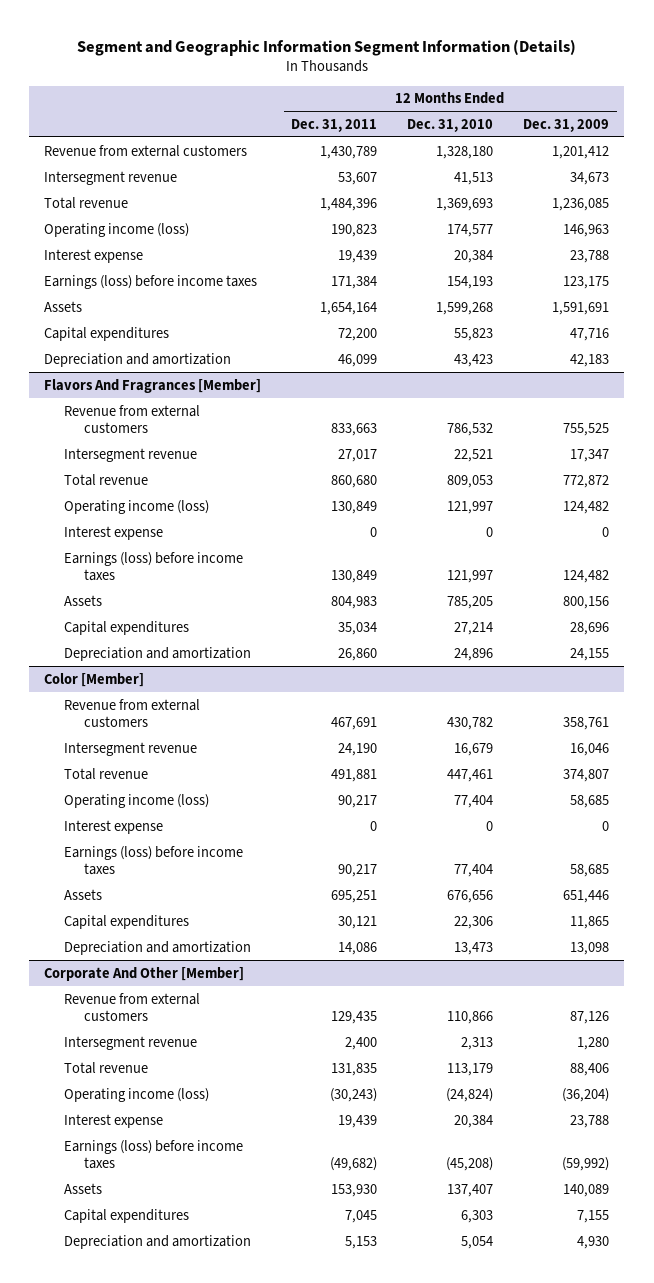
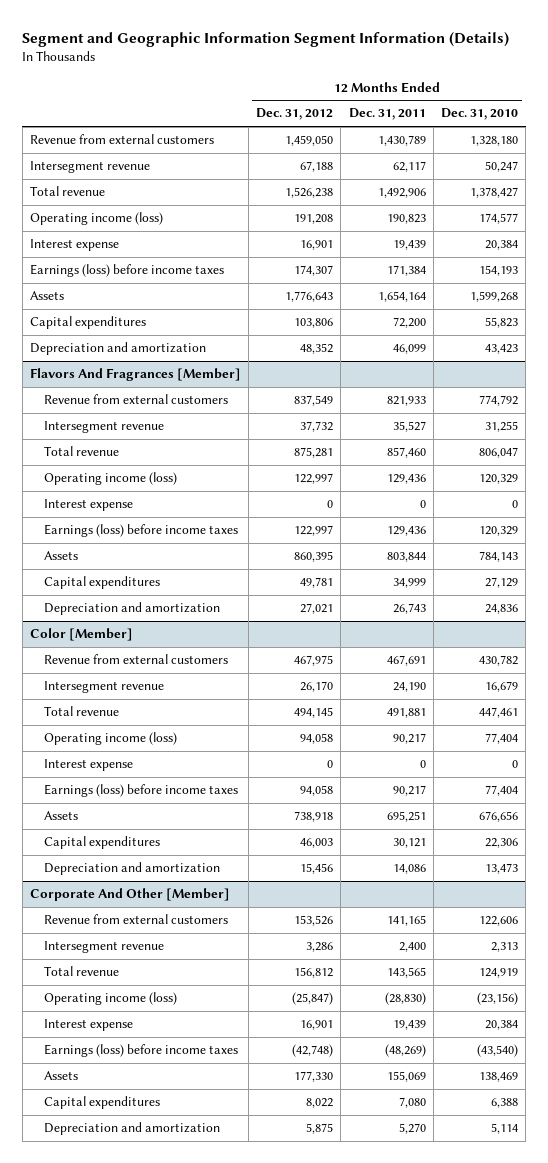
- | 12 Months Ended Dec. 31, 2011 | 12 Months Ended Dec. 31, 2010 | 12 Months Ended Dec. 31, 2009
+ | 12 Months Ended Dec. 31, 2012 | 12 Months Ended Dec. 31, 2011 | 12 Months Ended Dec. 31, 2010
- Intersegment revenue | 53,607 | 41,513 | 34,673
- Total revenue | 1,484,396 | 1,369,693 | 1,236,085
+ Intersegment revenue | 67,188 | 62,117 | 50,247
+ Total revenue | 1,526,238 | 1,492,906 | 1,378,427
@ Flavors And Fragrances [Member]
- Revenue from external customers | 833,663 | 786,532 | 755,525
- Intersegment revenue | 27,017 | 22,521 | 17,347
- Total revenue | 860,680 | 809,053 | 772,872
- Operating income (loss) | 130,849 | 121,997 | 124,482
+ Revenue from external customers | 837,549 | 821,933 | 774,792
+ Intersegment revenue | 37,732 | 35,527 | 31,255
+ Total revenue | 875,281 | 857,460 | 806,047
+ Operating income (loss) | 122,997 | 129,436 | 120,329
- Earnings (loss) before income taxes | 130,849 | 121,997 | 124,482
- Assets | 804,983 | 785,205 | 800,156
- Capital expenditures | 35,034 | 27,214 | 28,696
- Depreciation and amortization | 26,860 | 24,896 | 24,155
+ Earnings (loss) before income taxes | 122,997 | 129,436 | 120,329
+ Assets | 860,395 | 803,844 | 784,143
+ Capital expenditures | 49,781 | 34,999 | 27,129
+ Depreciation and amortization | 27,021 | 26,743 | 24,836
@ Corporate And Other [Member]
- Revenue from external customers | 129,435 | 110,866 | 87,126
+ Revenue from external customers | 153,526 | 141,165 | 122,606
- Total revenue | 131,835 | 113,179 | 88,406
- Operating income (loss) | (30,243) | (24,824) | (36,204)
+ Total revenue | 156,812 | 143,565 | 124,919
+ Operating income (loss) | (25,847) | (28,830) | (23,156)
- Earnings (loss) before income taxes | (49,682) | (45,208) | (59,992)
- Assets | 153,930 | 137,407 | 140,089
- Capital expenditures | 7,045 | 6,303 | 7,155
- Depreciation and amortization | 5,153 | 5,054 | 4,930
+ Earnings (loss) before income taxes | (42,748) | (48,269) | (43,540)
+ Assets | 177,330 | 155,069 | 138,469
+ Capital expenditures | 8,022 | 7,080 | 6,388
+ Depreciation and amortization | 5,875 | 5,270 | 5,114

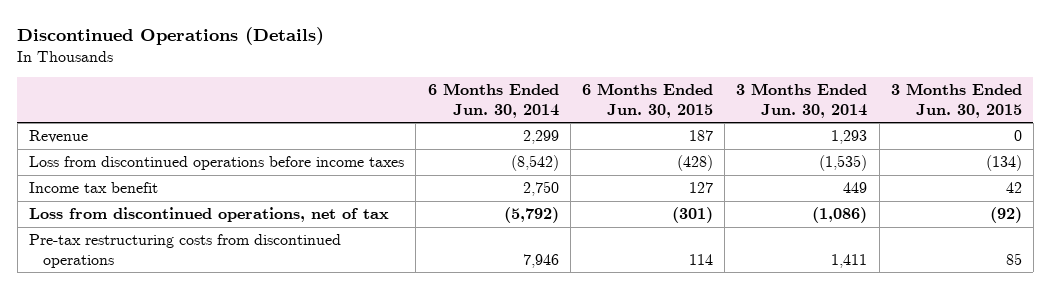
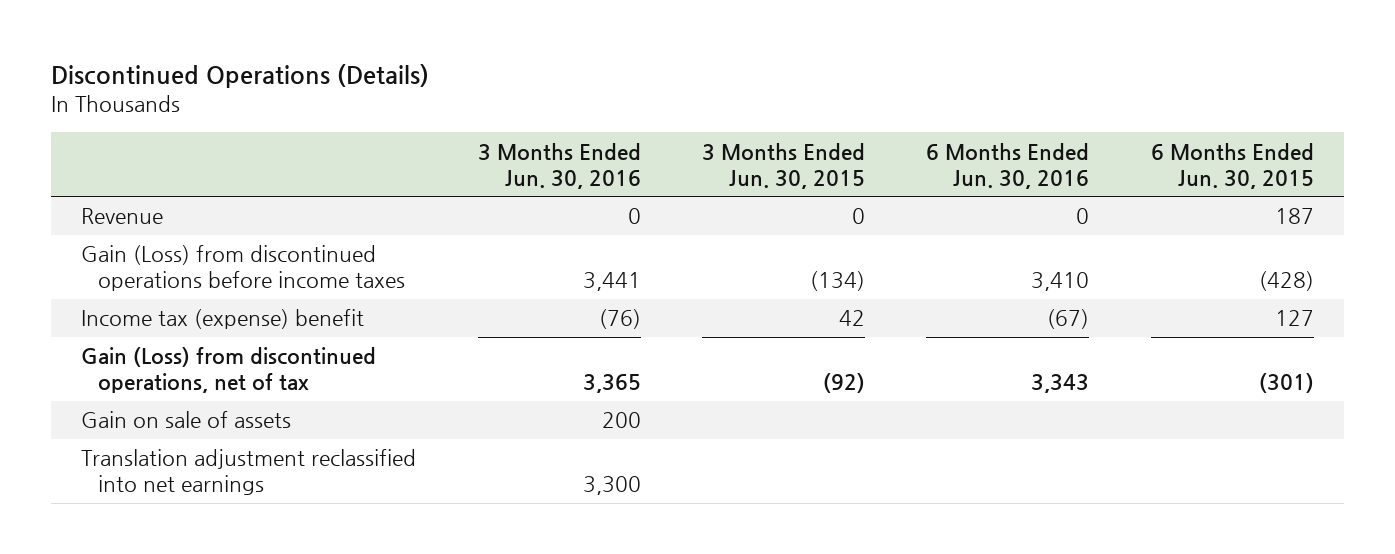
- | 6 Months Ended Jun. 30, 2014 | 6 Months Ended Jun. 30, 2015 | 3 Months Ended Jun. 30, 2014 | 3 Months Ended Jun. 30, 2015
+ | 3 Months Ended Jun. 30, 2016 | 3 Months Ended Jun. 30, 2015 | 6 Months Ended Jun. 30, 2016 | 6 Months Ended Jun. 30, 2015
- Loss from discontinued operations before income taxes | (8,542) | (428) | (1,535) | (134)
- Income tax benefit | 2,750 | 127 | 449 | 42
- Loss from discontinued operations, net of tax | (5,792) | (301) | (1,086) | (92)
- Pre-tax restructuring costs from discontinued operations | 7,946 | 114 | 1,411 | 85
+ Gain (Loss) from discontinued operations before income taxes | 3,441 | (134) | 3,410 | (428)
+ Income tax (expense) benefit | (76) | 42 | (67) | 127
+ Gain (Loss) from discontinued operations, net of tax | 3,365 | (92) | 3,343 | (301)
+ Gain on sale of assets | 200 | | |
+ Translation adjustment reclassified into net earnings | 3,300 | | |

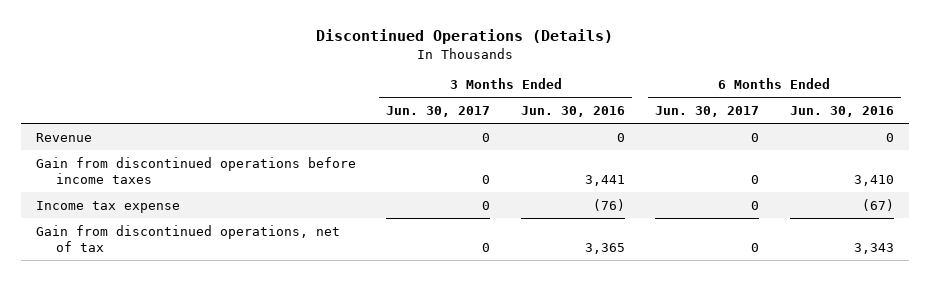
- | 3 Months Ended Jun. 30, 2016 | 3 Months Ended Jun. 30, 2015 | 6 Months Ended Jun. 30, 2016 | 6 Months Ended Jun. 30, 2015
+ | 3 Months Ended Jun. 30, 2017 | 3 Months Ended Jun. 30, 2016 | 6 Months Ended Jun. 30, 2017 | 6 Months Ended Jun. 30, 2016
- Gain (Loss) from discontinued operations before income taxes | 3,441 | (134) | 3,410 | (428)
- Income tax (expense) benefit | (76) | 42 | (67) | 127
- Gain (Loss) from discontinued operations, net of tax | 3,365 | (92) | 3,343 | (301)
- Gain on sale of assets | 200 | | |
- Translation adjustment reclassified into net earnings | 3,300 | | |
+ Gain from discontinued operations before income taxes | 0 | 3,441 | 0 | 3,410
+ Income tax expense | 0 | (76) | 0 | (67)
+ Gain from discontinued operations, net of tax | 0 | 3,365 | 0 | 3,343

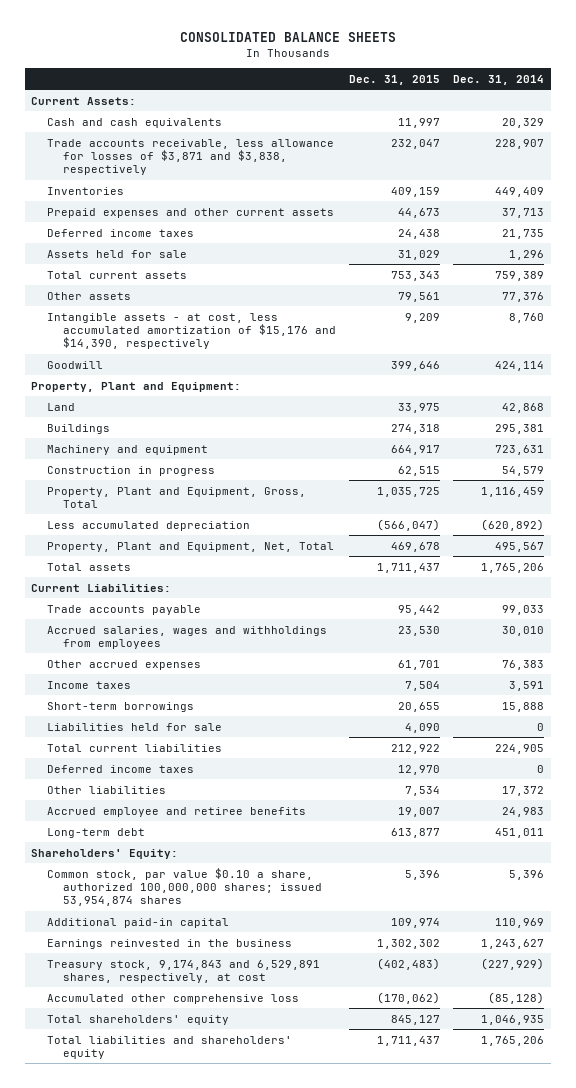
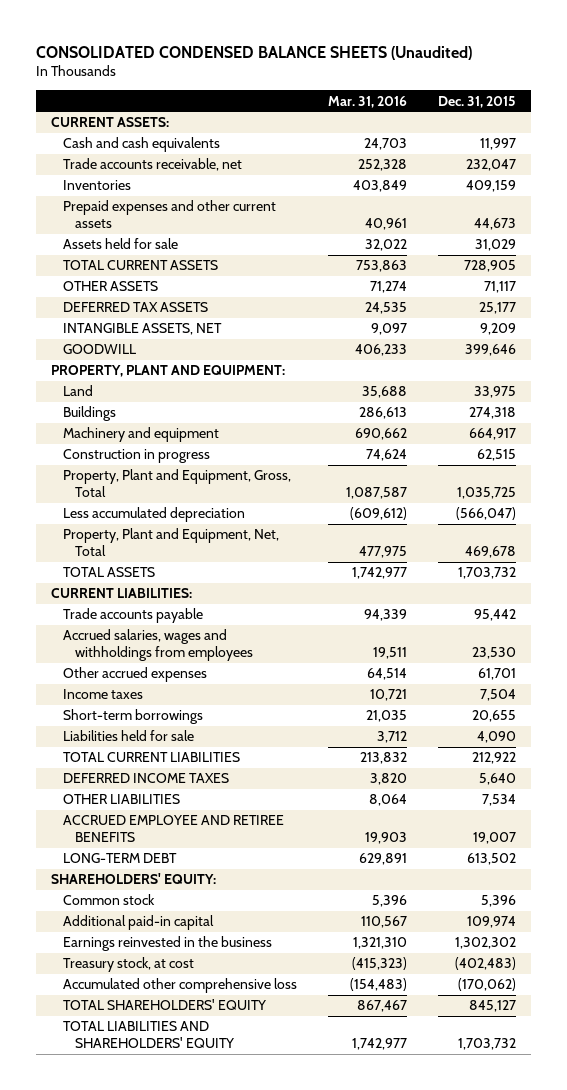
- CONSOLIDATED BALANCE SHEETS
+ CONSOLIDATED CONDENSED BALANCE SHEETS (Unaudited)
- | Dec. 31, 2015 | Dec. 31, 2014
+ | Mar. 31, 2016 | Dec. 31, 2015
- Current Assets:
+ CURRENT ASSETS:
- Trade accounts receivable, less allowance for losses of $3,871 and $3,838, respectively | 232,047 | 228,907
+ Trade accounts receivable, net | 252,328 | 232,047
- Deferred income taxes | 24,438 | 21,735
- Total current assets | 753,343 | 759,389
- Other assets | 79,561 | 77,376
- Intangible assets - at cost, less accumulated amortization of $15,176 and $14,390, respectively | 9,209 | 8,760
- Goodwill | 399,646 | 424,114
- Property, Plant and Equipment:
+ TOTAL CURRENT ASSETS | 753,863 | 728,905
+ OTHER ASSETS | 71,274 | 71,117
+ DEFERRED TAX ASSETS | 24,535 | 25,177
+ INTANGIBLE ASSETS, NET | 9,097 | 9,209
+ GOODWILL | 406,233 | 399,646
+ PROPERTY, PLANT AND EQUIPMENT:
- Total assets | 1,711,437 | 1,765,206
- Current Liabilities:
+ TOTAL ASSETS | 1,742,977 | 1,703,732
+ CURRENT LIABILITIES:
- Total current liabilities | 212,922 | 224,905
- Deferred income taxes | 12,970 | 0
- Other liabilities | 7,534 | 17,372
- Accrued employee and retiree benefits | 19,007 | 24,983
- Long-term debt | 613,877 | 451,011
- Shareholders' Equity:
- Common stock, par value $0.10 a share, authorized 100,000,000 shares; issued 53,954,874 shares | 5,396 | 5,396
+ TOTAL CURRENT LIABILITIES | 213,832 | 212,922
+ DEFERRED INCOME TAXES | 3,820 | 5,640
+ OTHER LIABILITIES | 8,064 | 7,534
+ ACCRUED EMPLOYEE AND RETIREE BENEFITS | 19,903 | 19,007
+ LONG-TERM DEBT | 629,891 | 613,502
+ SHAREHOLDERS' EQUITY:
+ Common stock | 5,396 | 5,396
- Treasury stock, 9,174,843 and 6,529,891 shares, respectively, at cost | (402,483) | (227,929)
+ Treasury stock, at cost | (415,323) | (402,483)
- Total shareholders' equity | 845,127 | 1,046,935
- Total liabilities and shareholders' equity | 1,711,437 | 1,765,206
+ TOTAL SHAREHOLDERS' EQUITY | 867,467 | 845,127
+ TOTAL LIABILITIES AND SHAREHOLDERS' EQUITY | 1,742,977 | 1,703,732

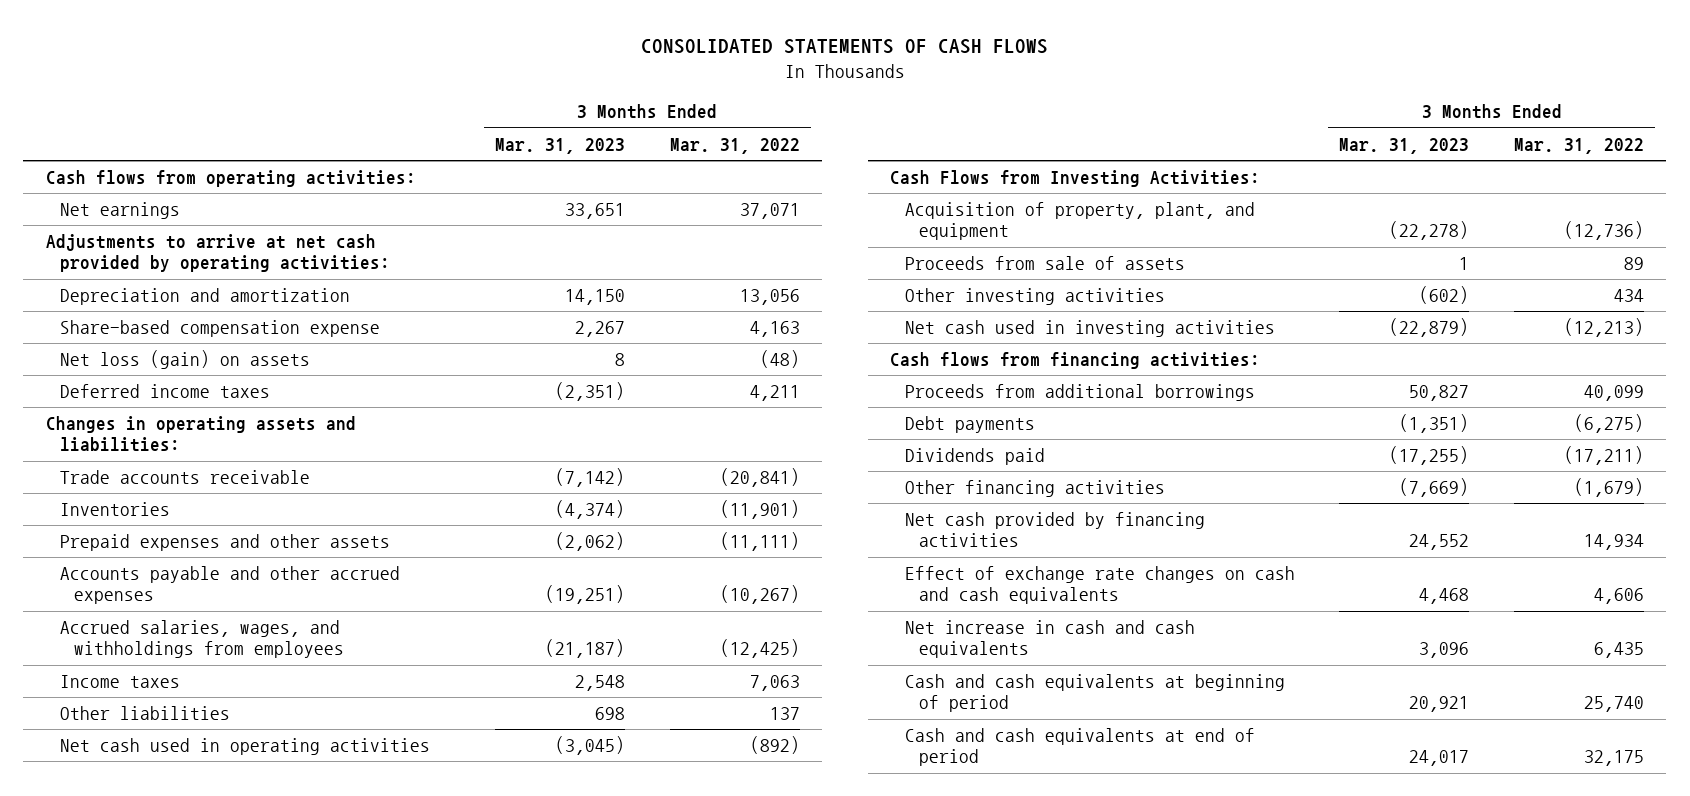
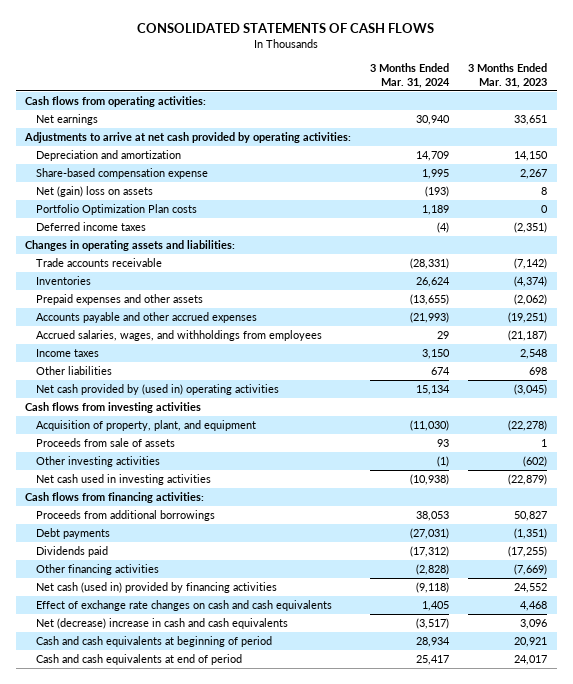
- | 3 Months Ended Mar. 31, 2023 | 3 Months Ended Mar. 31, 2022
+ | 3 Months Ended Mar. 31, 2024 | 3 Months Ended Mar. 31, 2023
- Net loss (gain) on assets | 8 | (48)
+ Net (gain) loss on assets | (193) | 8
+ Portfolio Optimization Plan costs | 1,189 | 0
- Net cash used in operating activities | (3,045) | (892)
- Cash Flows from Investing Activities:
+ Net cash provided by (used in) operating activities | 15,134 | (3,045)
+ Cash flows from investing activities
- Net cash provided by financing activities | 24,552 | 14,934
+ Net cash (used in) provided by financing activities | (9,118) | 24,552
- Net increase in cash and cash equivalents | 3,096 | 6,435
+ Net (decrease) increase in cash and cash equivalents | (3,517) | 3,096

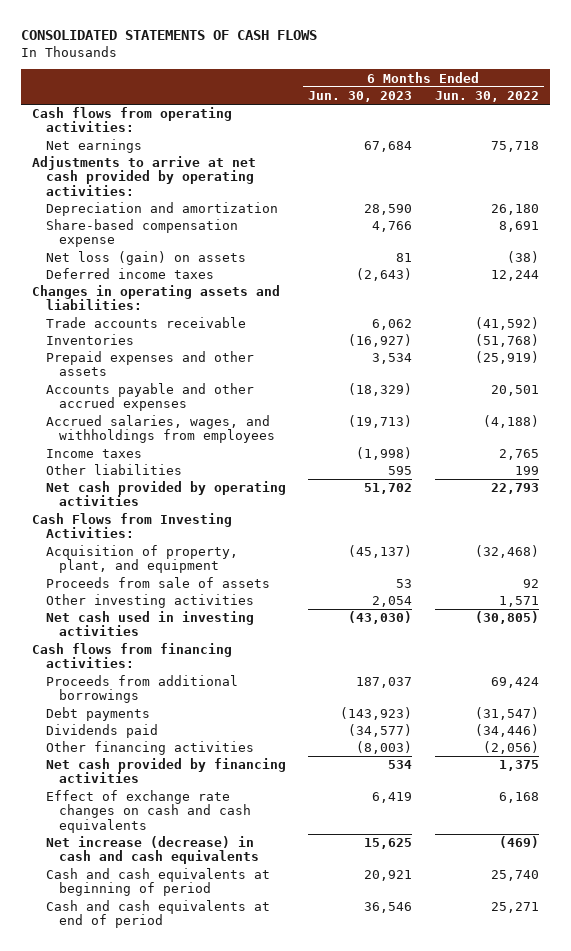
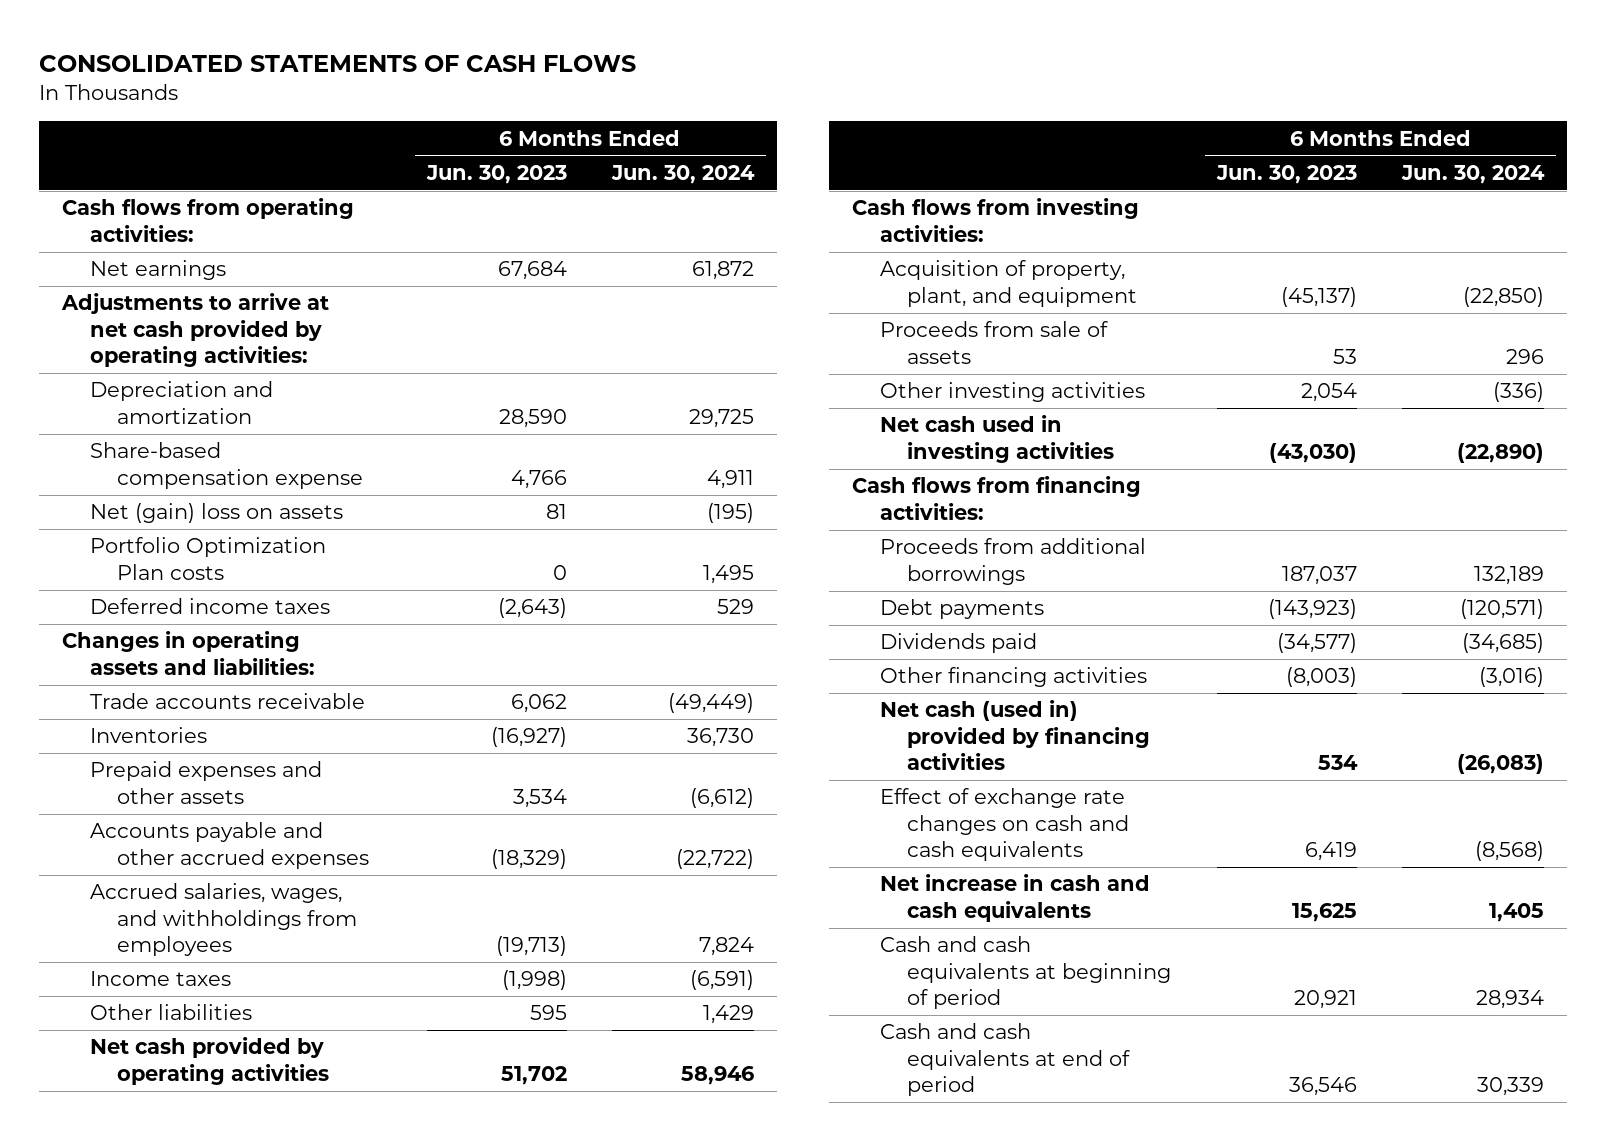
- | 6 Months Ended Jun. 30, 2023 | 6 Months Ended Jun. 30, 2022
+ | 6 Months Ended Jun. 30, 2023 | 6 Months Ended Jun. 30, 2024
- Net loss (gain) on assets | 81 | (38)
+ Net (gain) loss on assets | 81 | (195)
+ Portfolio Optimization Plan costs | 0 | 1,495
- Cash Flows from Investing Activities:
+ Cash flows from investing activities:
- Net cash provided by financing activities | 534 | 1,375
+ Net cash (used in) provided by financing activities | 534 | (26,083)
- Net increase (decrease) in cash and cash equivalents | 15,625 | (469)
+ Net increase in cash and cash equivalents | 15,625 | 1,405

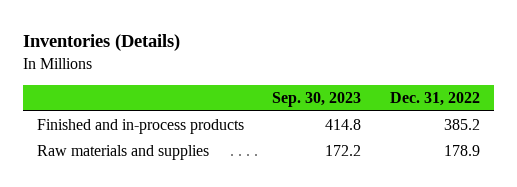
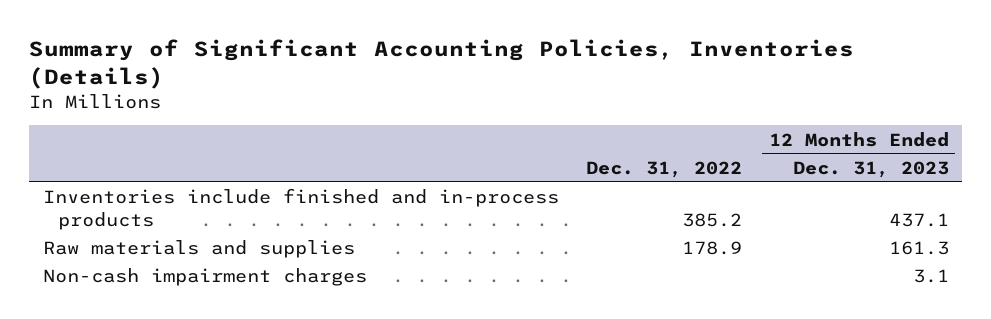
- Inventories (Details)
+ Summary of Significant Accounting Policies, Inventories (Details)
- | Sep. 30, 2023 | Dec. 31, 2022
+ | Dec. 31, 2022 | 12 Months Ended Dec. 31, 2023
- Finished and in-process products | 414.8 | 385.2
+ Inventories include finished and in-process products | 385.2 | 437.1
+ Non-cash impairment charges | | 3.1

